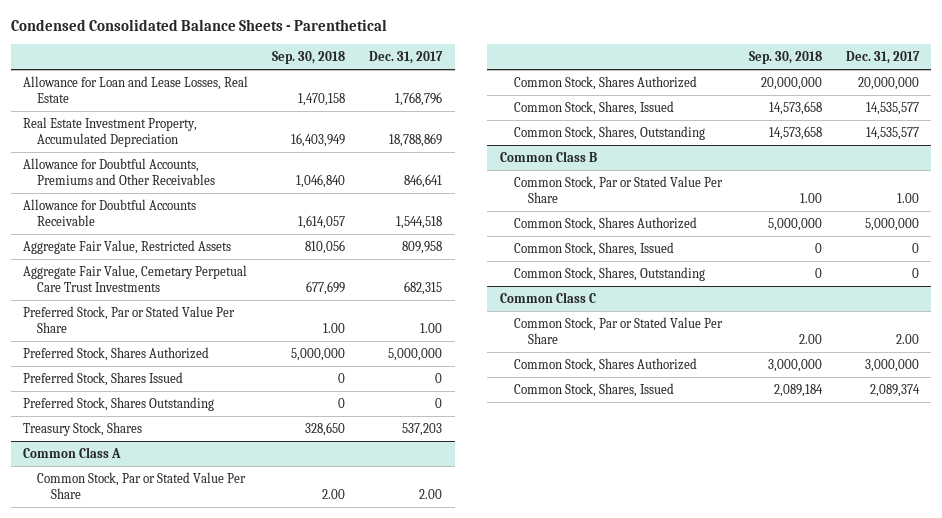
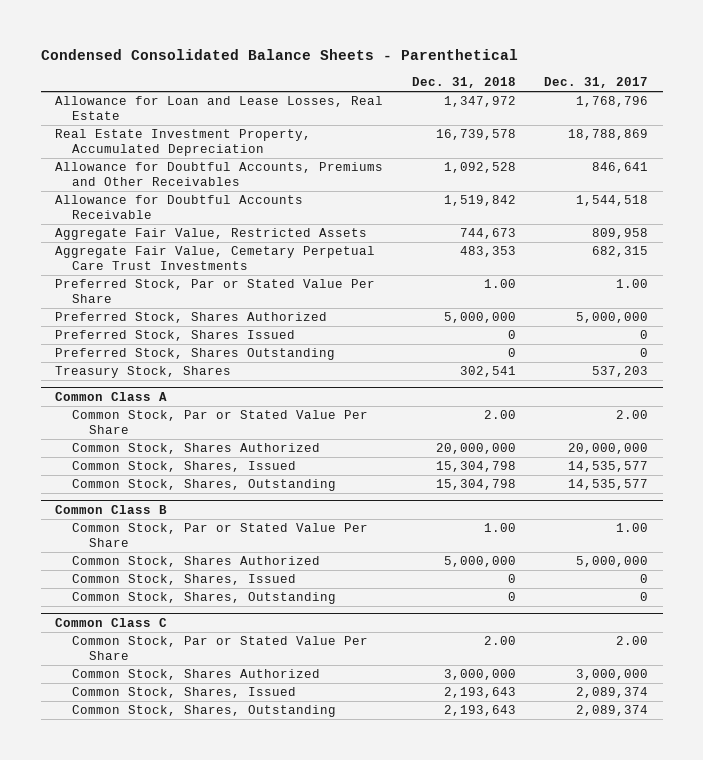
- | Sep. 30, 2018 | Dec. 31, 2017
+ | Dec. 31, 2018 | Dec. 31, 2017
@ Common Class C
+ Common Stock, Shares, Outstanding | 2,193,643 | 2,089,374

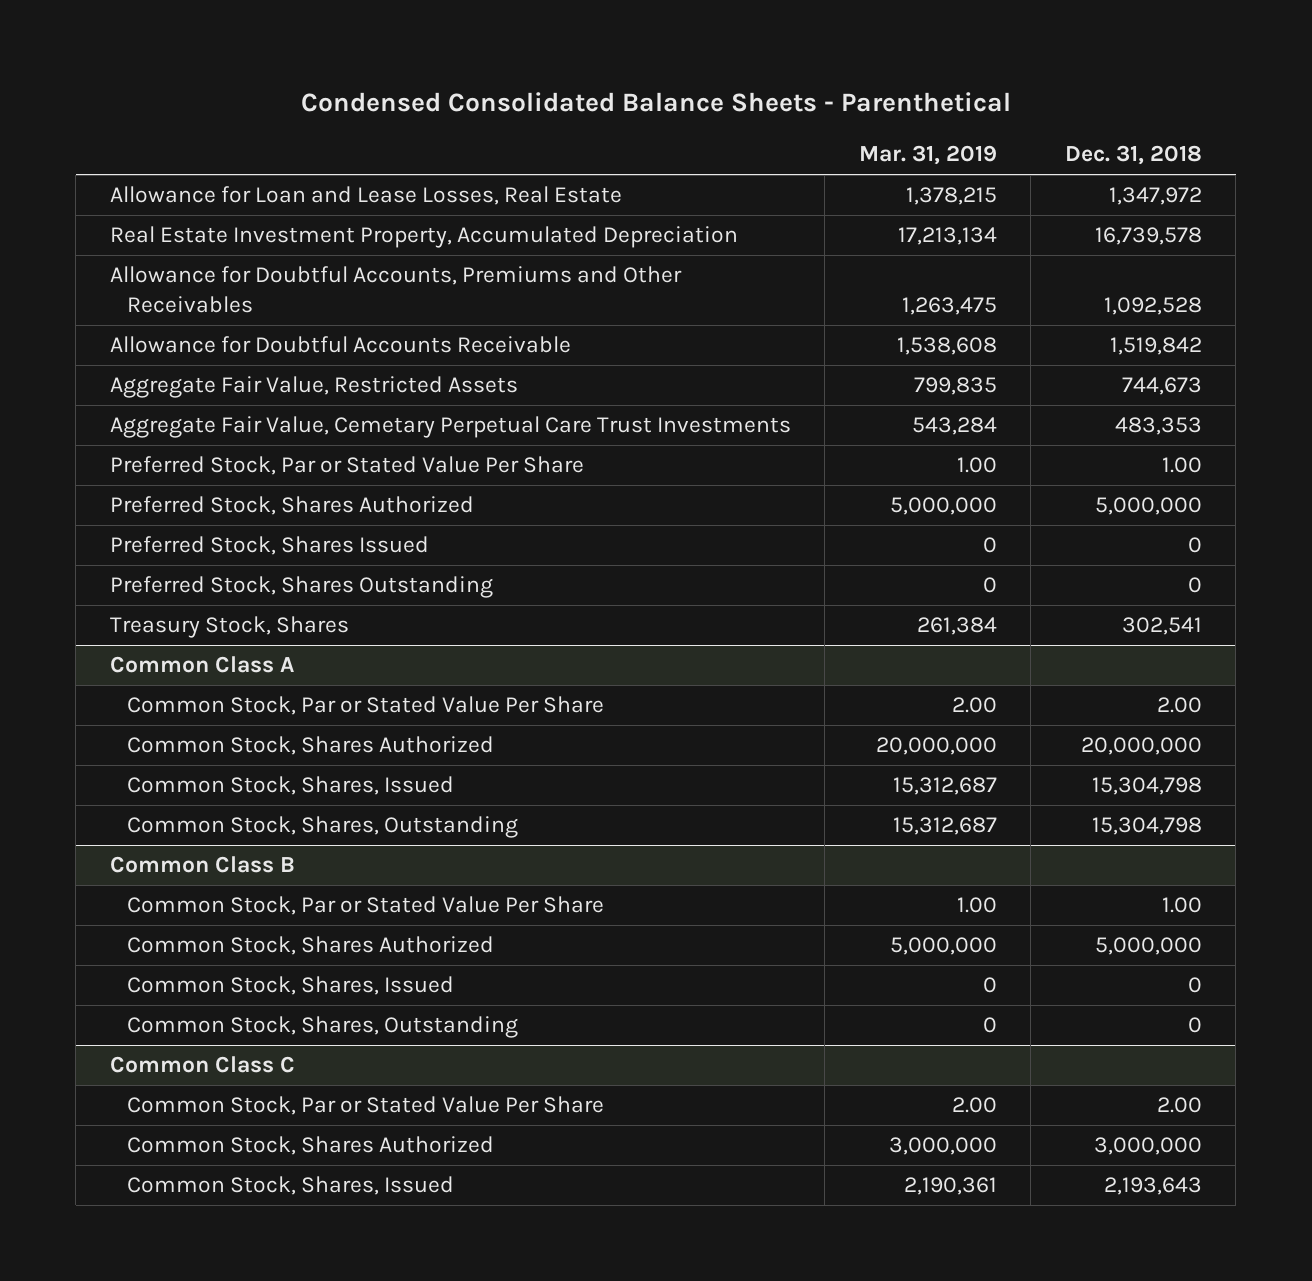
- | Dec. 31, 2018 | Dec. 31, 2017
+ | Mar. 31, 2019 | Dec. 31, 2018
@ Common Class C
- Common Stock, Shares, Outstanding | 2,193,643 | 2,089,374

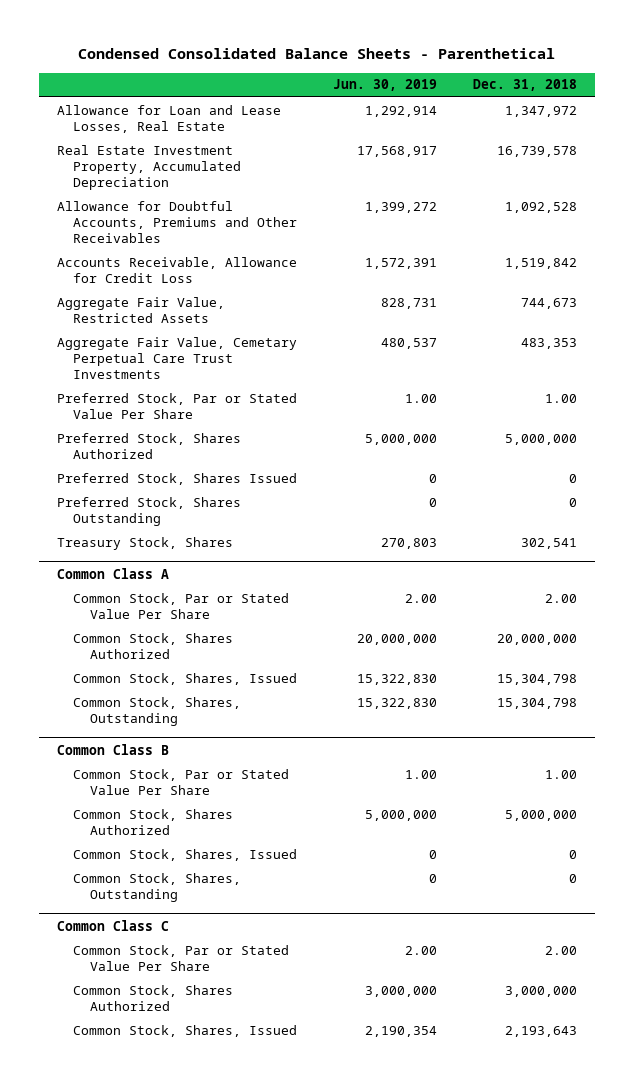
- | Mar. 31, 2019 | Dec. 31, 2018
+ | Jun. 30, 2019 | Dec. 31, 2018
- Allowance for Doubtful Accounts Receivable | 1,538,608 | 1,519,842
+ Accounts Receivable, Allowance for Credit Loss | 1,572,391 | 1,519,842

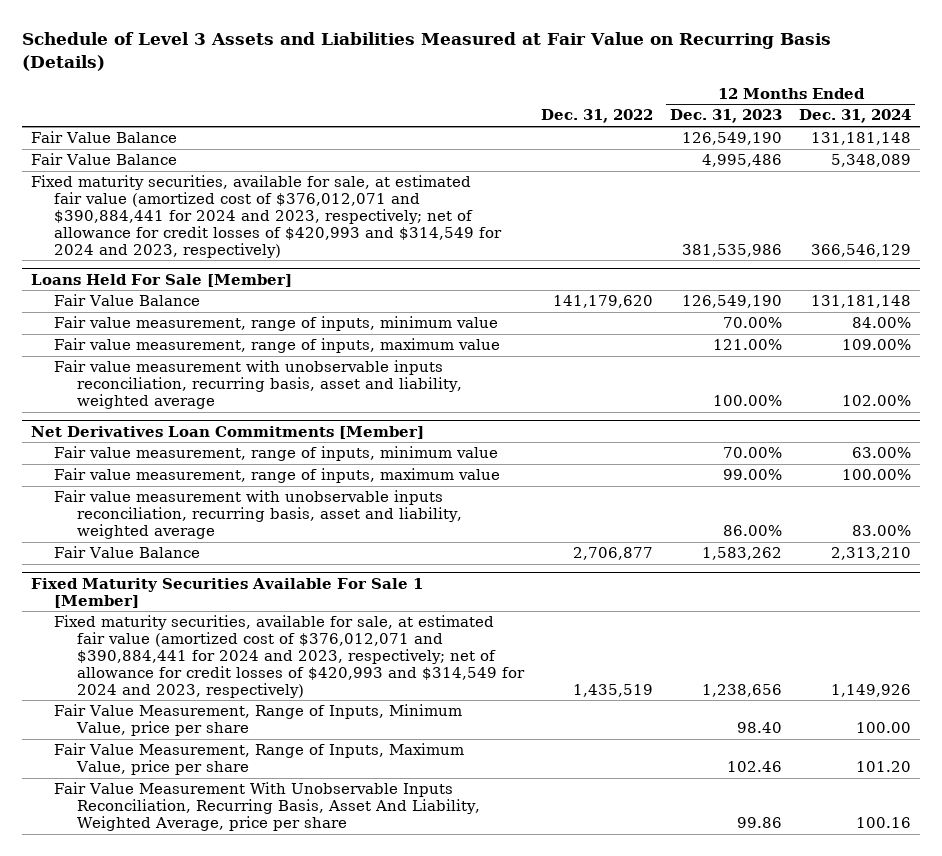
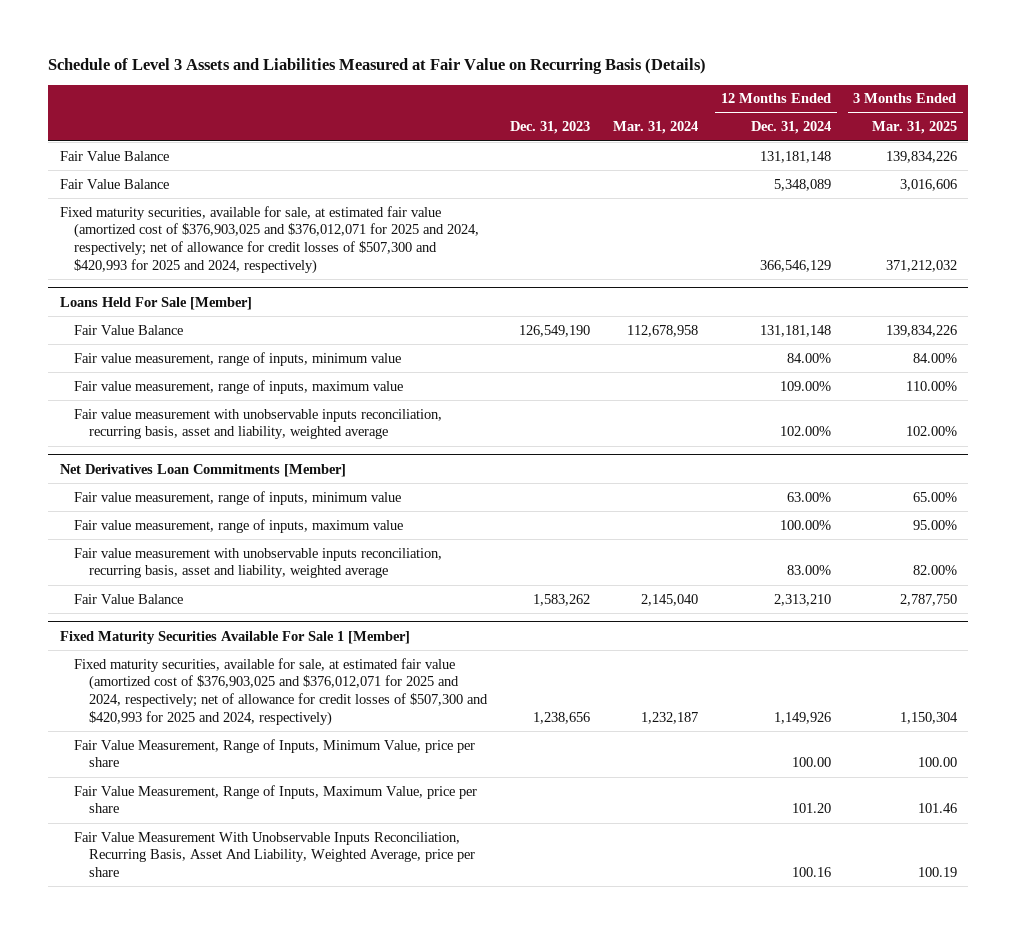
- | Dec. 31, 2022 | 12 Months Ended Dec. 31, 2023 | 12 Months Ended Dec. 31, 2024
+ | Dec. 31, 2023 | Mar. 31, 2024 | 12 Months Ended Dec. 31, 2024 | 3 Months Ended Mar. 31, 2025
- Fixed maturity securities, available for sale, at estimated fair value (amortized cost of $376,012,071 and $390,884,441 for 2024 and 2023, respectively; net of allowance for credit losses of $420,993 and $314,549 for 2024 and 2023, respectively) | | 381,535,986 | 366,546,129
+ Fixed maturity securities, available for sale, at estimated fair value (amortized cost of $376,903,025 and $376,012,071 for 2025 and 2024, respectively; net of allowance for credit losses of $507,300 and $420,993 for 2025 and 2024, respectively) | | | 366,546,129 | 371,212,032
@ Fixed Maturity Securities Available For Sale 1 [Member]
- Fixed maturity securities, available for sale, at estimated fair value (amortized cost of $376,012,071 and $390,884,441 for 2024 and 2023, respectively; net of allowance for credit losses of $420,993 and $314,549 for 2024 and 2023, respectively) | 1,435,519 | 1,238,656 | 1,149,926
+ Fixed maturity securities, available for sale, at estimated fair value (amortized cost of $376,903,025 and $376,012,071 for 2025 and 2024, respectively; net of allowance for credit losses of $507,300 and $420,993 for 2025 and 2024, respectively) | 1,238,656 | 1,232,187 | 1,149,926 | 1,150,304

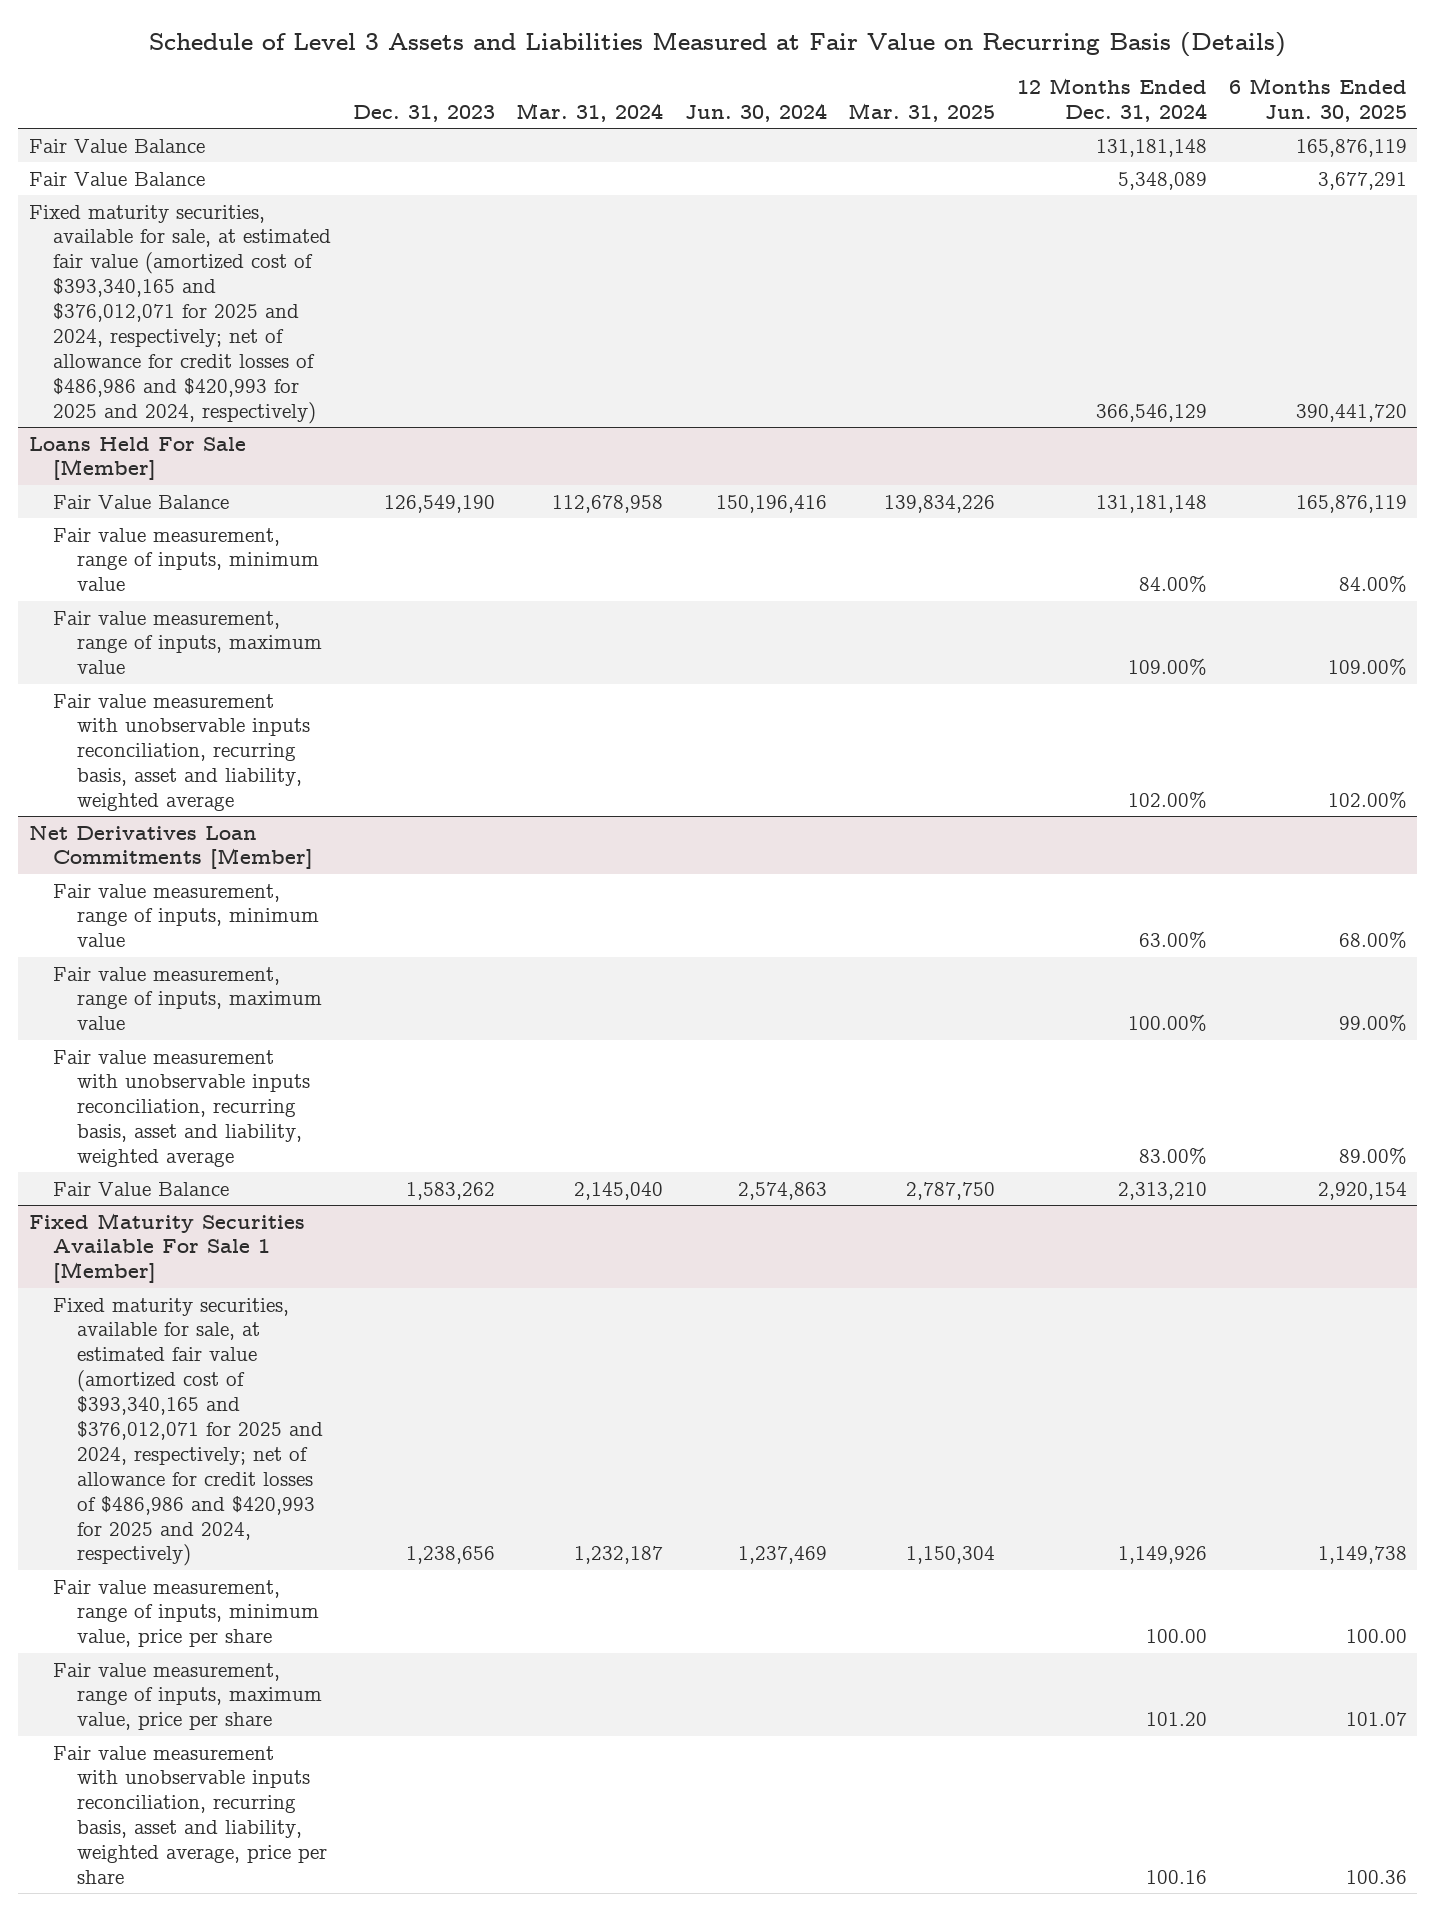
- | Dec. 31, 2023 | Mar. 31, 2024 | 12 Months Ended Dec. 31, 2024 | 3 Months Ended Mar. 31, 2025
+ | Dec. 31, 2023 | Mar. 31, 2024 | Jun. 30, 2024 | Mar. 31, 2025 | 12 Months Ended Dec. 31, 2024 | 6 Months Ended Jun. 30, 2025
- Fixed maturity securities, available for sale, at estimated fair value (amortized cost of $376,903,025 and $376,012,071 for 2025 and 2024, respectively; net of allowance for credit losses of $507,300 and $420,993 for 2025 and 2024, respectively) | | | 366,546,129 | 371,212,032
+ Fixed maturity securities, available for sale, at estimated fair value (amortized cost of $393,340,165 and $376,012,071 for 2025 and 2024, respectively; net of allowance for credit losses of $486,986 and $420,993 for 2025 and 2024, respectively) | | | | | 366,546,129 | 390,441,720
@ Fixed Maturity Securities Available For Sale 1 [Member]
- Fixed maturity securities, available for sale, at estimated fair value (amortized cost of $376,903,025 and $376,012,071 for 2025 and 2024, respectively; net of allowance for credit losses of $507,300 and $420,993 for 2025 and 2024, respectively) | 1,238,656 | 1,232,187 | 1,149,926 | 1,150,304
- Fair Value Measurement, Range of Inputs, Minimum Value, price per share | | | 100.00 | 100.00
- Fair Value Measurement, Range of Inputs, Maximum Value, price per share | | | 101.20 | 101.46
- Fair Value Measurement With Unobservable Inputs Reconciliation, Recurring Basis, Asset And Liability, Weighted Average, price per share | | | 100.16 | 100.19
+ Fixed maturity securities, available for sale, at estimated fair value (amortized cost of $393,340,165 and $376,012,071 for 2025 and 2024, respectively; net of allowance for credit losses of $486,986 and $420,993 for 2025 and 2024, respectively) | 1,238,656 | 1,232,187 | 1,237,469 | 1,150,304 | 1,149,926 | 1,149,738
+ Fair value measurement, range of inputs, minimum value, price per share | | | | | 100.00 | 100.00
+ Fair value measurement, range of inputs, maximum value, price per share | | | | | 101.20 | 101.07
+ Fair value measurement with unobservable inputs reconciliation, recurring basis, asset and liability, weighted average, price per share | | | | | 100.16 | 100.36

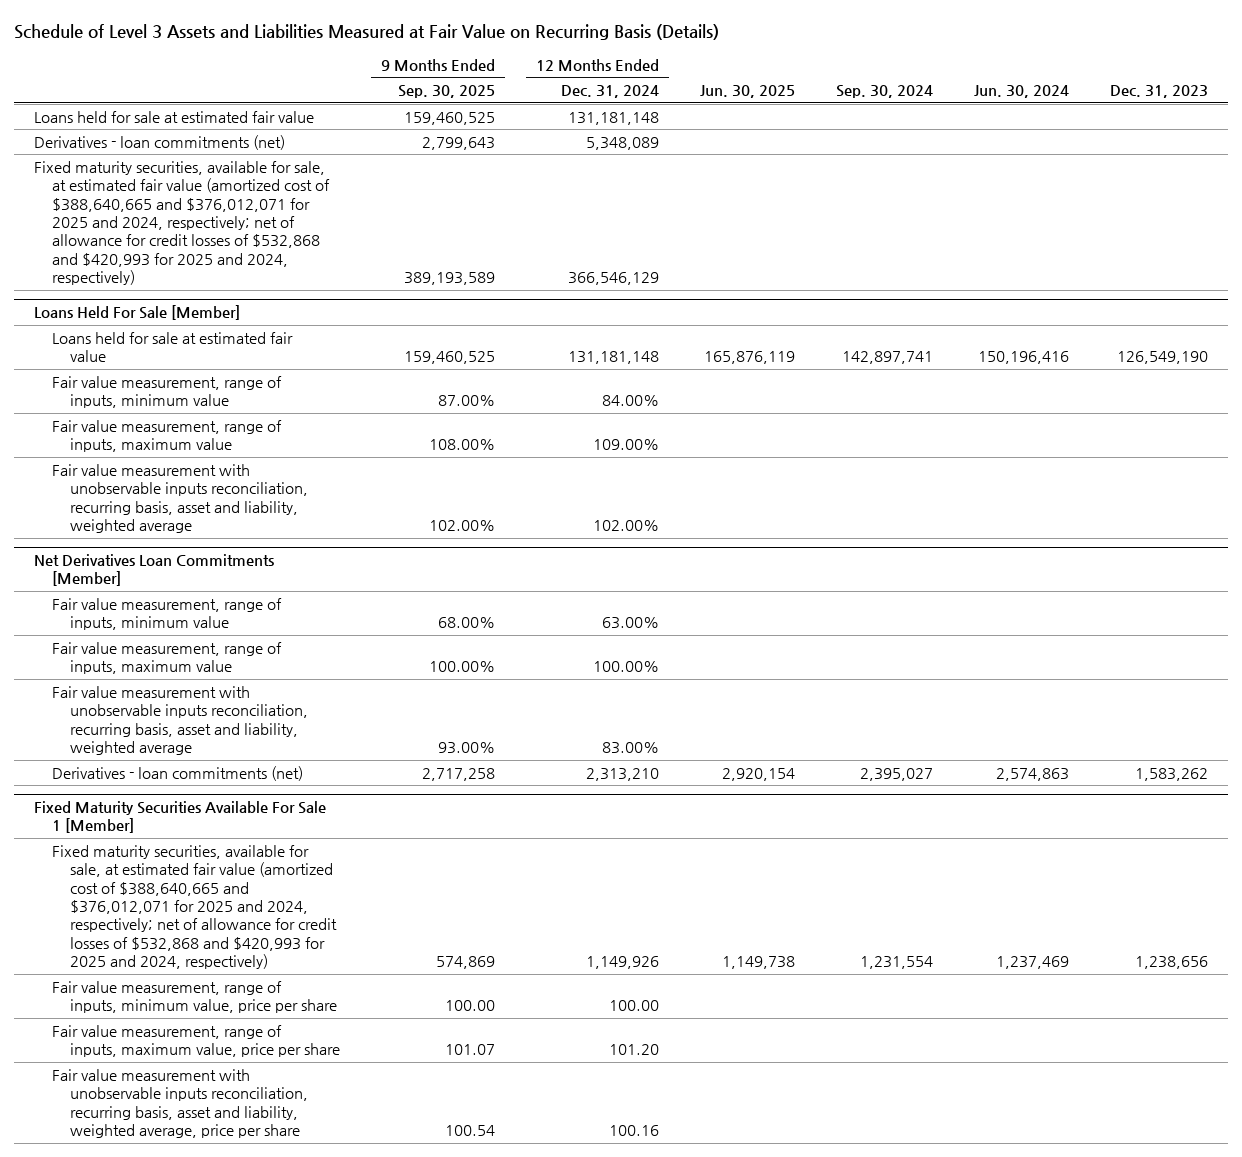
- | Dec. 31, 2023 | Mar. 31, 2024 | Jun. 30, 2024 | Mar. 31, 2025 | 12 Months Ended Dec. 31, 2024 | 6 Months Ended Jun. 30, 2025
+ | 9 Months Ended Sep. 30, 2025 | 12 Months Ended Dec. 31, 2024 | Jun. 30, 2025 | Sep. 30, 2024 | Jun. 30, 2024 | Dec. 31, 2023
- Fair Value Balance | | | | | 131,181,148 | 165,876,119
- Fair Value Balance | | | | | 5,348,089 | 3,677,291
- Fixed maturity securities, available for sale, at estimated fair value (amortized cost of $393,340,165 and $376,012,071 for 2025 and 2024, respectively; net of allowance for credit losses of $486,986 and $420,993 for 2025 and 2024, respectively) | | | | | 366,546,129 | 390,441,720
+ Loans held for sale at estimated fair value | 159,460,525 | 131,181,148 | | | |
+ Derivatives - loan commitments (net) | 2,799,643 | 5,348,089 | | | |
+ Fixed maturity securities, available for sale, at estimated fair value (amortized cost of $388,640,665 and $376,012,071 for 2025 and 2024, respectively; net of allowance for credit losses of $532,868 and $420,993 for 2025 and 2024, respectively) | 389,193,589 | 366,546,129 | | | |
@ Loans Held For Sale [Member]
- Fair Value Balance | 126,549,190 | 112,678,958 | 150,196,416 | 139,834,226 | 131,181,148 | 165,876,119
+ Loans held for sale at estimated fair value | 159,460,525 | 131,181,148 | 165,876,119 | 142,897,741 | 150,196,416 | 126,549,190
@ Net Derivatives Loan Commitments [Member]
- Fair Value Balance | 1,583,262 | 2,145,040 | 2,574,863 | 2,787,750 | 2,313,210 | 2,920,154
+ Derivatives - loan commitments (net) | 2,717,258 | 2,313,210 | 2,920,154 | 2,395,027 | 2,574,863 | 1,583,262
@ Fixed Maturity Securities Available For Sale 1 [Member]
- Fixed maturity securities, available for sale, at estimated fair value (amortized cost of $393,340,165 and $376,012,071 for 2025 and 2024, respectively; net of allowance for credit losses of $486,986 and $420,993 for 2025 and 2024, respectively) | 1,238,656 | 1,232,187 | 1,237,469 | 1,150,304 | 1,149,926 | 1,149,738
+ Fixed maturity securities, available for sale, at estimated fair value (amortized cost of $388,640,665 and $376,012,071 for 2025 and 2024, respectively; net of allowance for credit losses of $532,868 and $420,993 for 2025 and 2024, respectively) | 574,869 | 1,149,926 | 1,149,738 | 1,231,554 | 1,237,469 | 1,238,656

